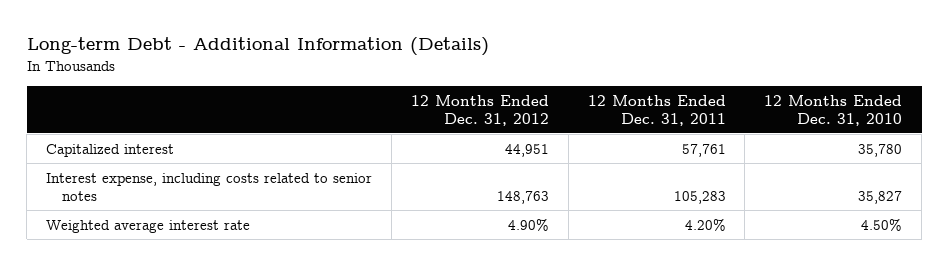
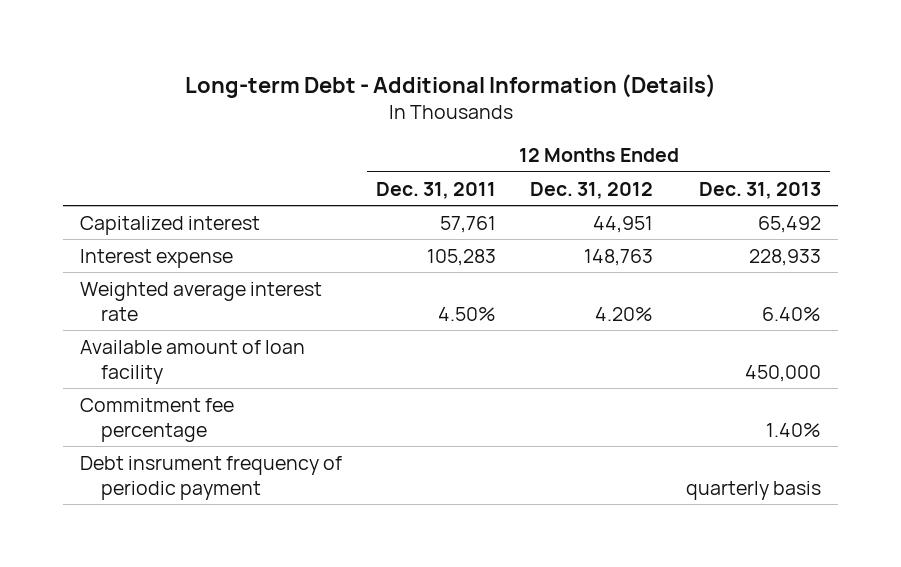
- | 12 Months Ended Dec. 31, 2012 | 12 Months Ended Dec. 31, 2011 | 12 Months Ended Dec. 31, 2010
+ | 12 Months Ended Dec. 31, 2011 | 12 Months Ended Dec. 31, 2012 | 12 Months Ended Dec. 31, 2013
- Interest expense, including costs related to senior notes | 148,763 | 105,283 | 35,827
- Weighted average interest rate | 4.90% | 4.20% | 4.50%
+ Interest expense | 105,283 | 148,763 | 228,933
+ Weighted average interest rate | 4.50% | 4.20% | 6.40%
+ Available amount of loan facility | | | 450,000
+ Commitment fee percentage | | | 1.40%
+ Debt insrument frequency of periodic payment | | | quarterly basis

